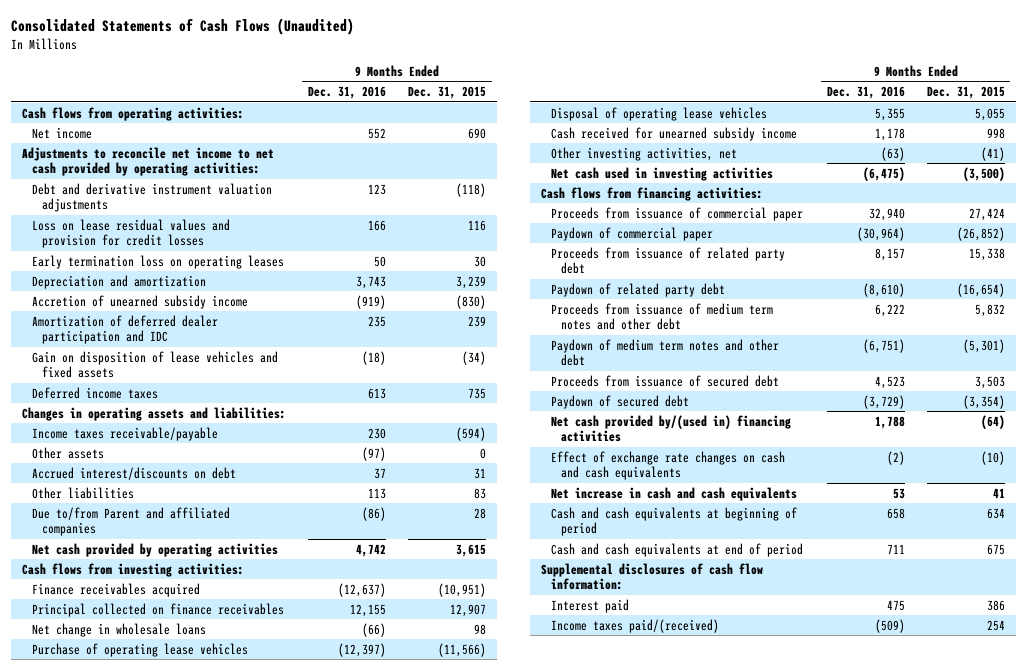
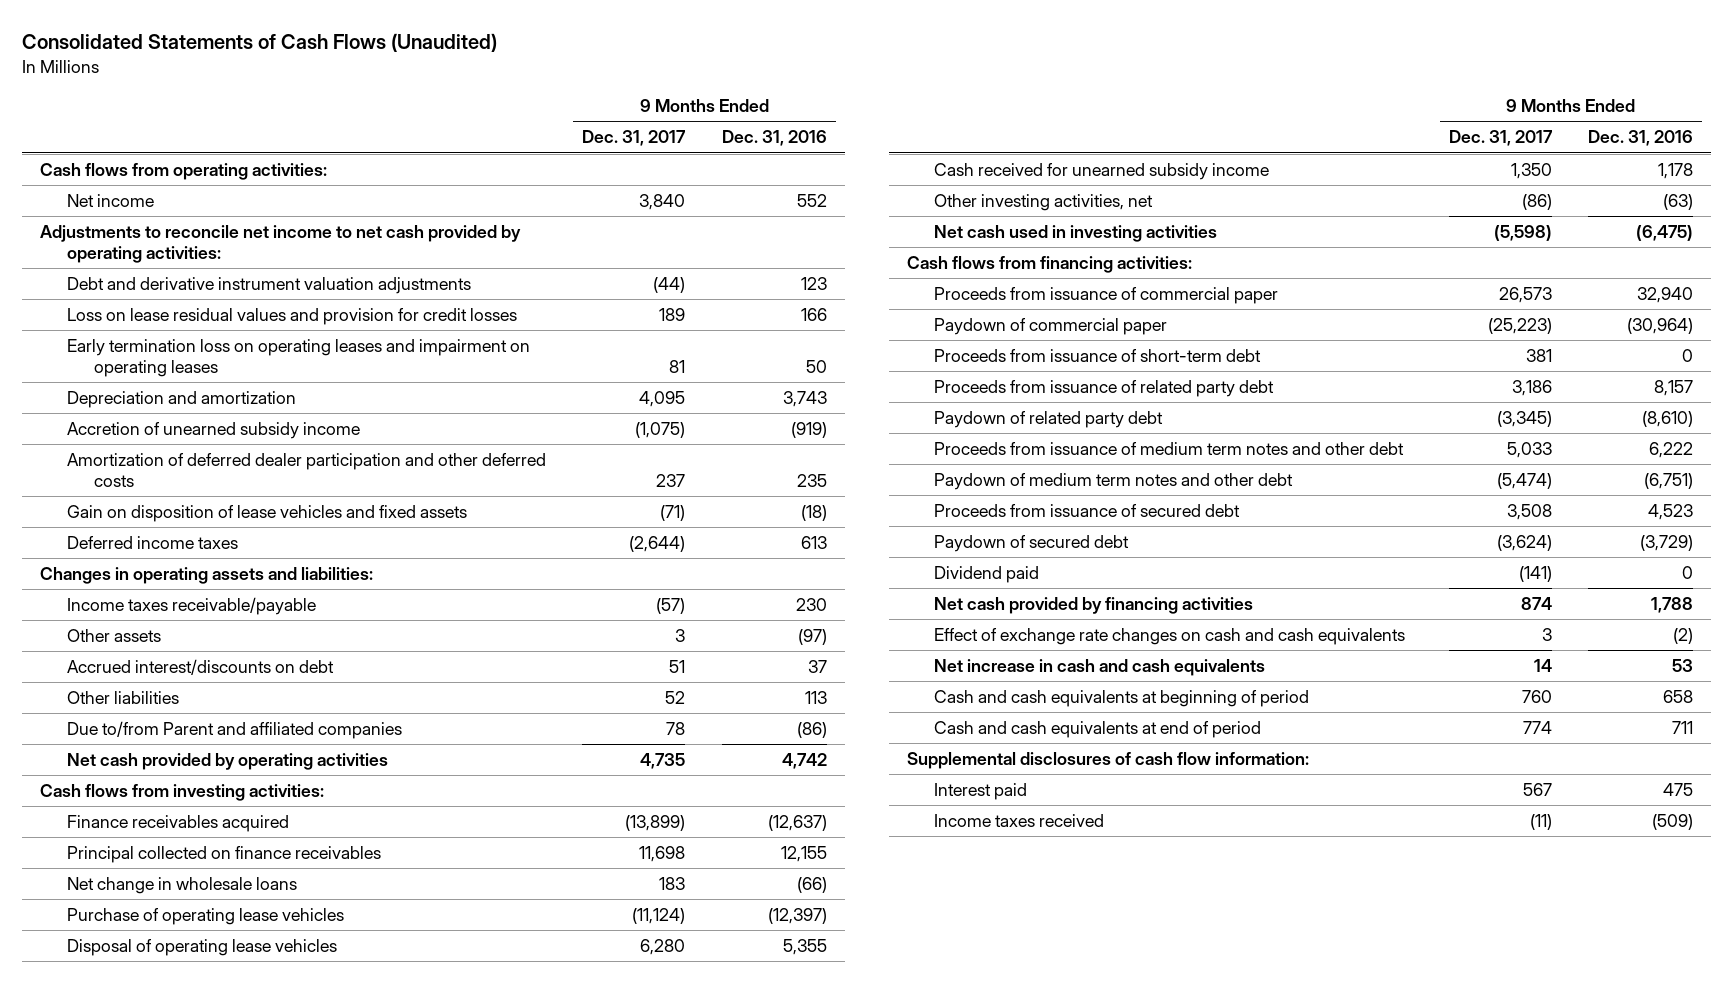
- | 9 Months Ended Dec. 31, 2016 | 9 Months Ended Dec. 31, 2015
+ | 9 Months Ended Dec. 31, 2017 | 9 Months Ended Dec. 31, 2016
- Early termination loss on operating leases | 50 | 30
+ Early termination loss on operating leases and impairment on operating leases | 81 | 50
- Amortization of deferred dealer participation and IDC | 235 | 239
+ Amortization of deferred dealer participation and other deferred costs | 237 | 235
+ Proceeds from issuance of short-term debt | 381 | 0
- Net cash provided by/(used in) financing activities | 1,788 | (64)
+ Dividend paid | (141) | 0
+ Net cash provided by financing activities | 874 | 1,788
- Income taxes paid/(received) | (509) | 254
+ Income taxes received | (11) | (509)

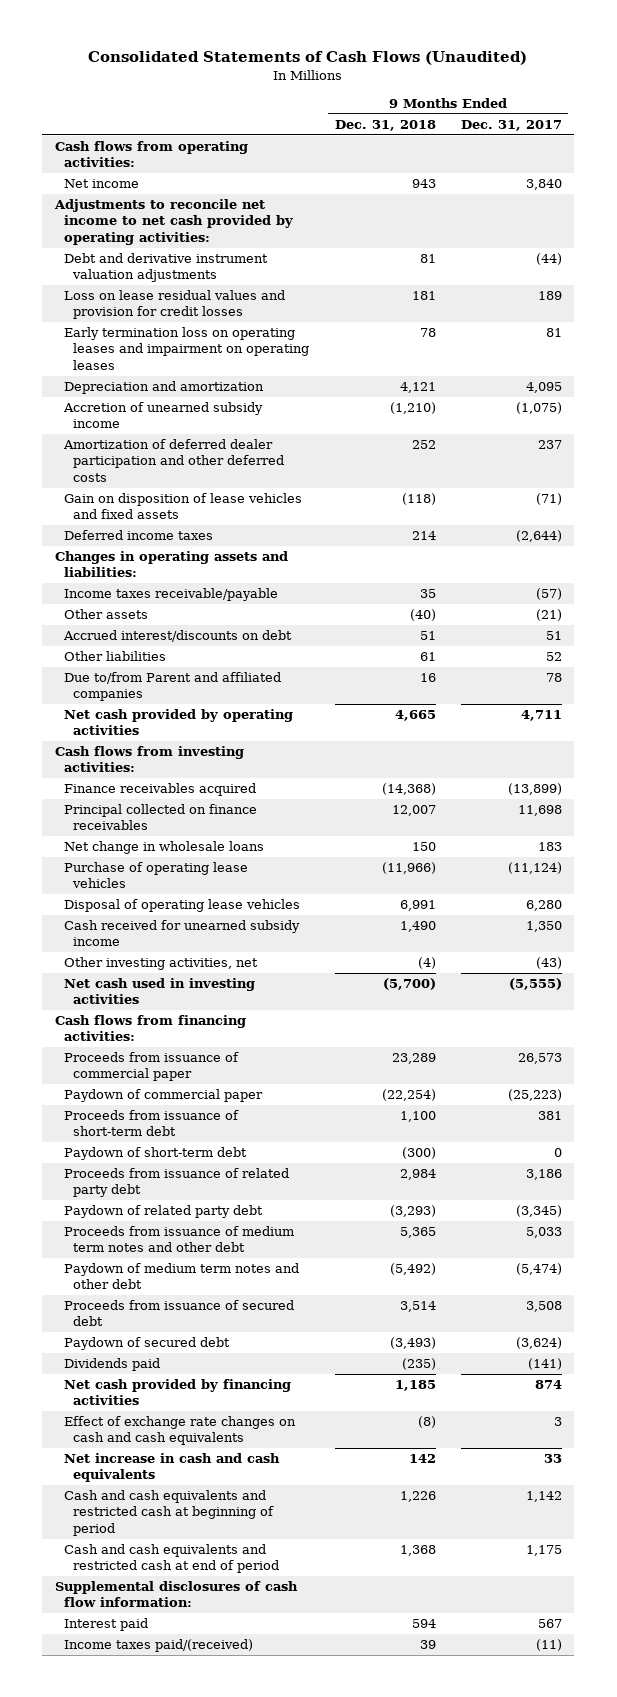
- | 9 Months Ended Dec. 31, 2017 | 9 Months Ended Dec. 31, 2016
+ | 9 Months Ended Dec. 31, 2018 | 9 Months Ended Dec. 31, 2017
- Other assets | 3 | (97)
+ Other assets | (40) | (21)
- Net cash provided by operating activities | 4,735 | 4,742
+ Net cash provided by operating activities | 4,665 | 4,711
- Other investing activities, net | (86) | (63)
- Net cash used in investing activities | (5,598) | (6,475)
+ Other investing activities, net | (4) | (43)
+ Net cash used in investing activities | (5,700) | (5,555)
+ Paydown of short-term debt | (300) | 0
- Dividend paid | (141) | 0
+ Dividends paid | (235) | (141)
- Net increase in cash and cash equivalents | 14 | 53
- Cash and cash equivalents at beginning of period | 760 | 658
- Cash and cash equivalents at end of period | 774 | 711
+ Net increase in cash and cash equivalents | 142 | 33
+ Cash and cash equivalents and restricted cash at beginning of period | 1,226 | 1,142
+ Cash and cash equivalents and restricted cash at end of period | 1,368 | 1,175
- Income taxes received | (11) | (509)
+ Income taxes paid/(received) | 39 | (11)

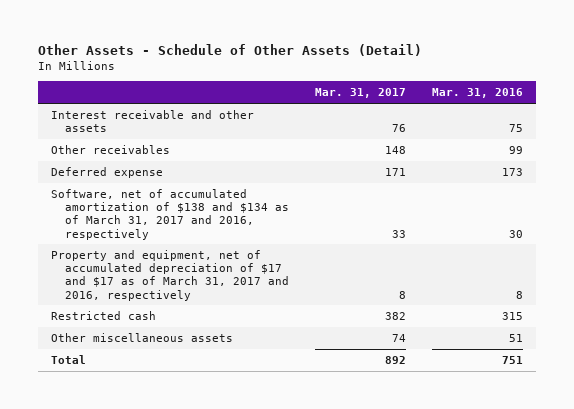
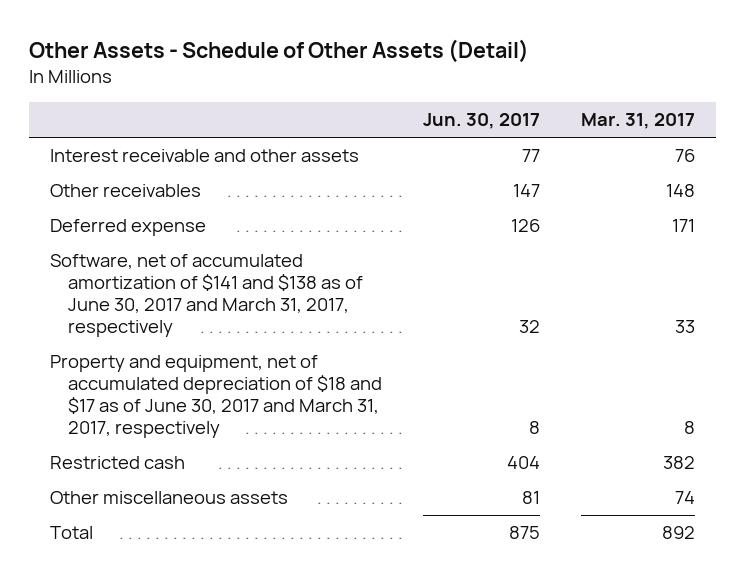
- | Mar. 31, 2017 | Mar. 31, 2016
+ | Jun. 30, 2017 | Mar. 31, 2017
- Software, net of accumulated amortization of $138 and $134 as of March 31, 2017 and 2016, respectively | 33 | 30
- Property and equipment, net of accumulated depreciation of $17 and $17 as of March 31, 2017 and 2016, respectively | 8 | 8
+ Software, net of accumulated amortization of $141 and $138 as of June 30, 2017 and March 31, 2017, respectively | 32 | 33
+ Property and equipment, net of accumulated depreciation of $18 and $17 as of June 30, 2017 and March 31, 2017, respectively | 8 | 8

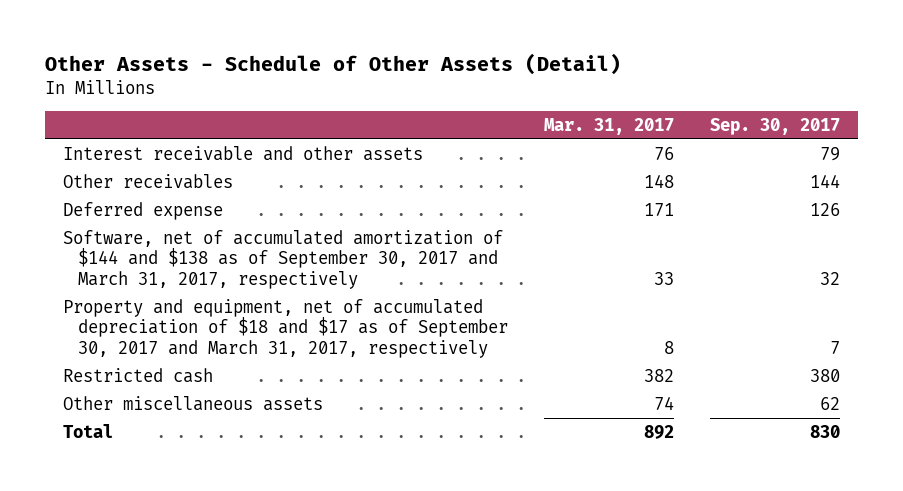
- | Jun. 30, 2017 | Mar. 31, 2017
+ | Mar. 31, 2017 | Sep. 30, 2017
- Software, net of accumulated amortization of $141 and $138 as of June 30, 2017 and March 31, 2017, respectively | 32 | 33
- Property and equipment, net of accumulated depreciation of $18 and $17 as of June 30, 2017 and March 31, 2017, respectively | 8 | 8
+ Software, net of accumulated amortization of $144 and $138 as of September 30, 2017 and March 31, 2017, respectively | 33 | 32
+ Property and equipment, net of accumulated depreciation of $18 and $17 as of September 30, 2017 and March 31, 2017, respectively | 8 | 7

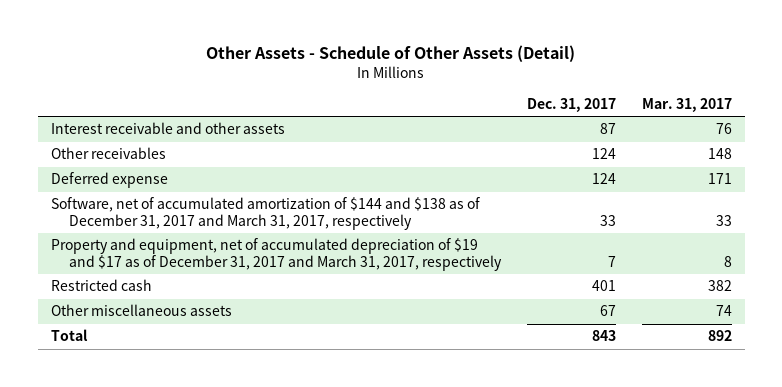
- | Mar. 31, 2017 | Sep. 30, 2017
+ | Dec. 31, 2017 | Mar. 31, 2017
- Software, net of accumulated amortization of $144 and $138 as of September 30, 2017 and March 31, 2017, respectively | 33 | 32
- Property and equipment, net of accumulated depreciation of $18 and $17 as of September 30, 2017 and March 31, 2017, respectively | 8 | 7
+ Software, net of accumulated amortization of $144 and $138 as of December 31, 2017 and March 31, 2017, respectively | 33 | 33
+ Property and equipment, net of accumulated depreciation of $19 and $17 as of December 31, 2017 and March 31, 2017, respectively | 7 | 8

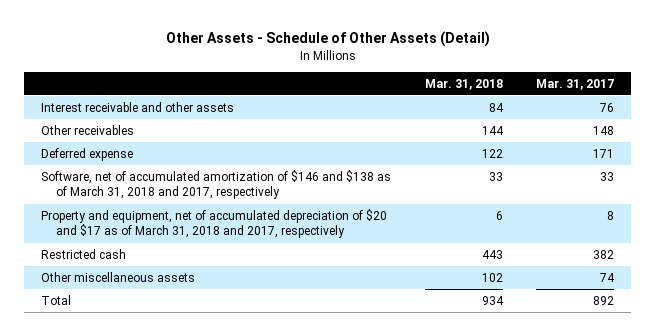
- | Dec. 31, 2017 | Mar. 31, 2017
+ | Mar. 31, 2018 | Mar. 31, 2017
- Software, net of accumulated amortization of $144 and $138 as of December 31, 2017 and March 31, 2017, respectively | 33 | 33
- Property and equipment, net of accumulated depreciation of $19 and $17 as of December 31, 2017 and March 31, 2017, respectively | 7 | 8
+ Software, net of accumulated amortization of $146 and $138 as of March 31, 2018 and 2017, respectively | 33 | 33
+ Property and equipment, net of accumulated depreciation of $20 and $17 as of March 31, 2018 and 2017, respectively | 6 | 8

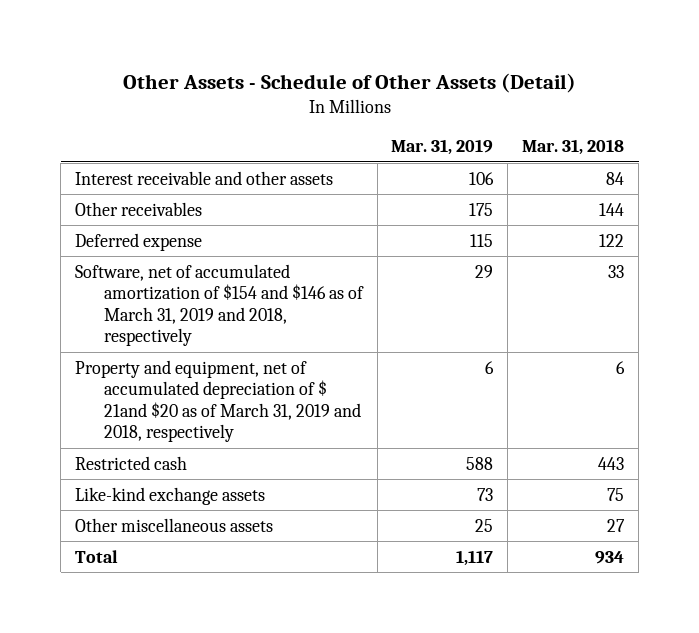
- | Mar. 31, 2018 | Mar. 31, 2017
+ | Mar. 31, 2019 | Mar. 31, 2018
- Software, net of accumulated amortization of $146 and $138 as of March 31, 2018 and 2017, respectively | 33 | 33
- Property and equipment, net of accumulated depreciation of $20 and $17 as of March 31, 2018 and 2017, respectively | 6 | 8
+ Software, net of accumulated amortization of $154 and $146 as of March 31, 2019 and 2018, respectively | 29 | 33
+ Property and equipment, net of accumulated depreciation of $ 21and $20 as of March 31, 2019 and 2018, respectively | 6 | 6
- Other miscellaneous assets | 102 | 74
+ Like-kind exchange assets | 73 | 75
+ Other miscellaneous assets | 25 | 27

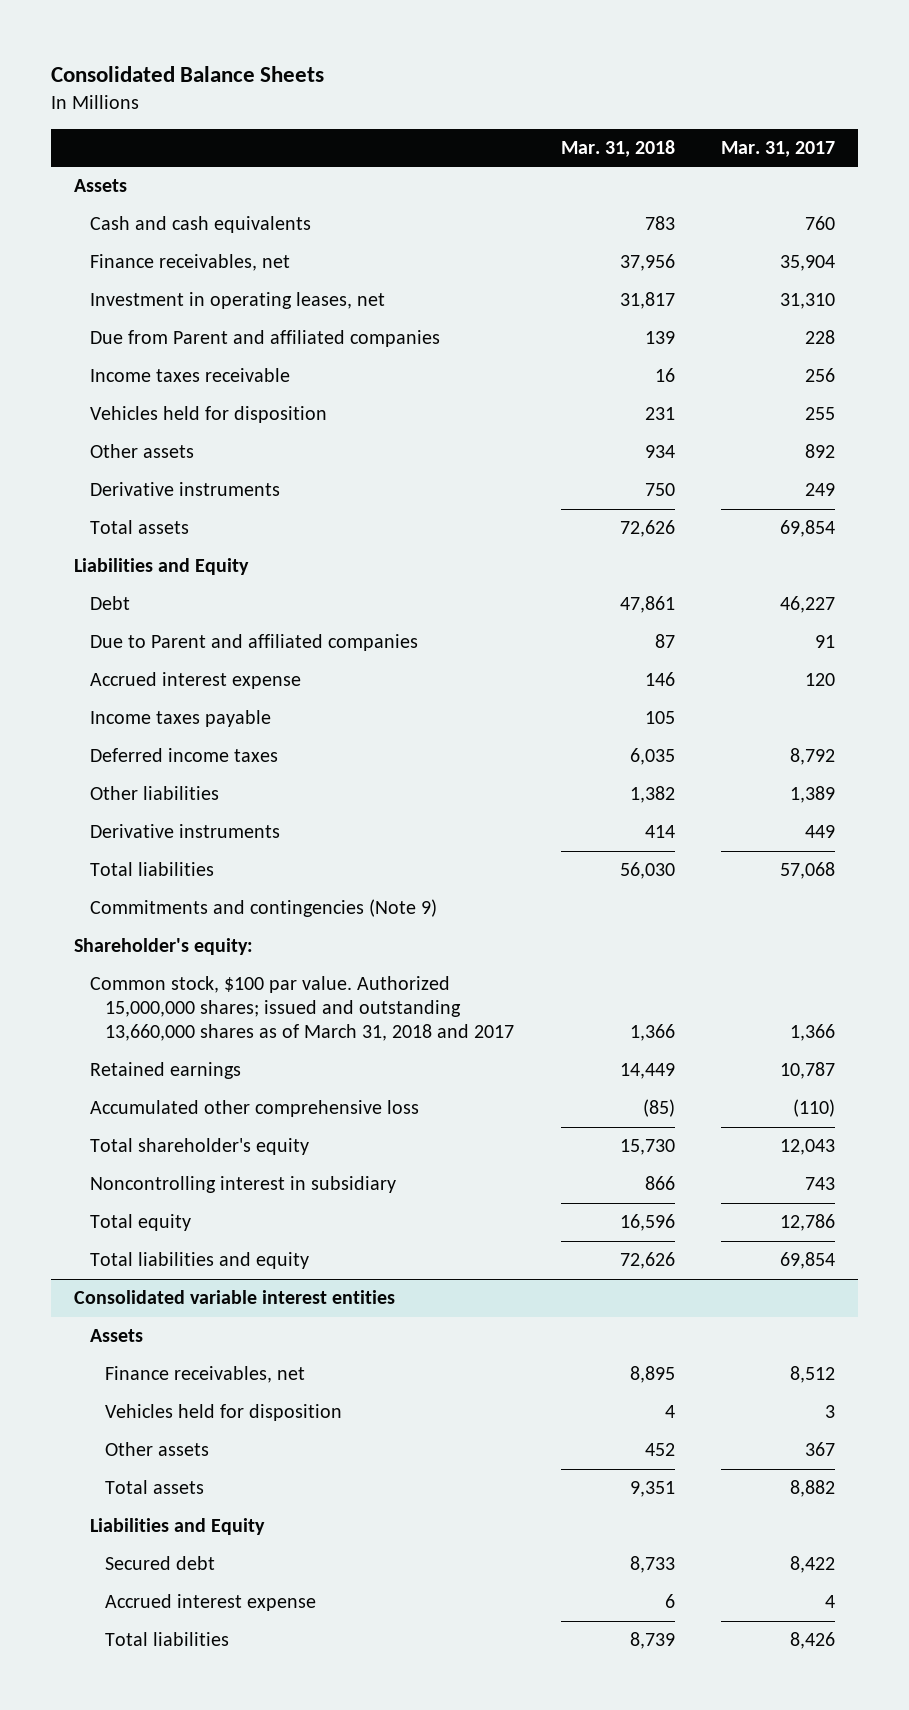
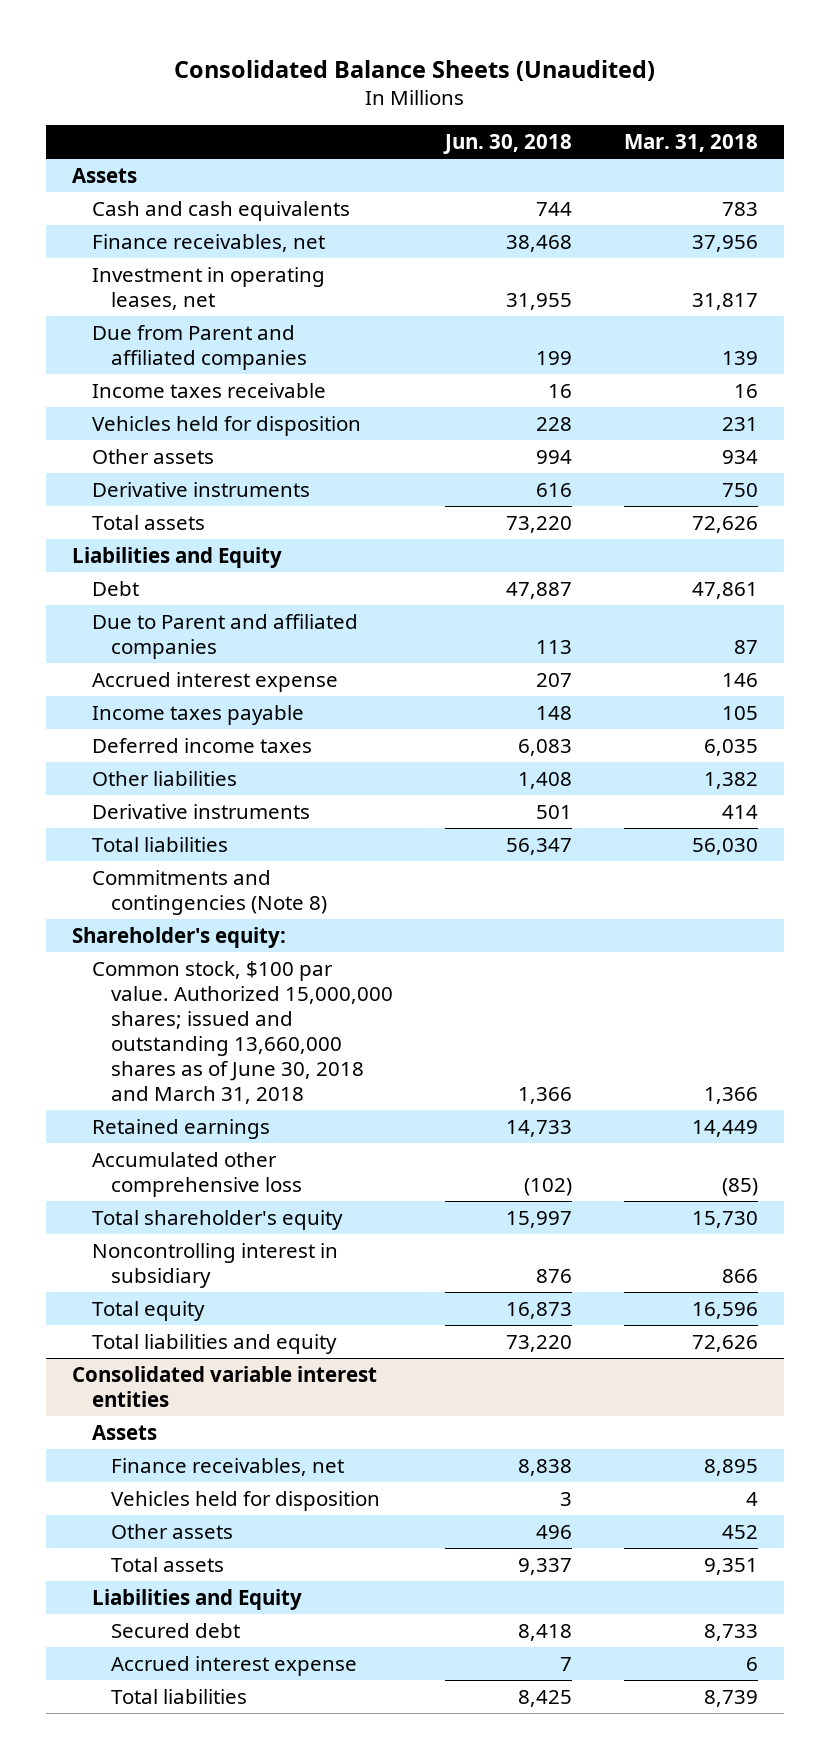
- Consolidated Balance Sheets
+ Consolidated Balance Sheets (Unaudited)
- | Mar. 31, 2018 | Mar. 31, 2017
+ | Jun. 30, 2018 | Mar. 31, 2018
- Commitments and contingencies (Note 9)
+ Commitments and contingencies (Note 8)
- Common stock, $100 par value. Authorized 15,000,000 shares; issued and outstanding 13,660,000 shares as of March 31, 2018 and 2017 | 1,366 | 1,366
+ Common stock, $100 par value. Authorized 15,000,000 shares; issued and outstanding 13,660,000 shares as of June 30, 2018 and March 31, 2018 | 1,366 | 1,366

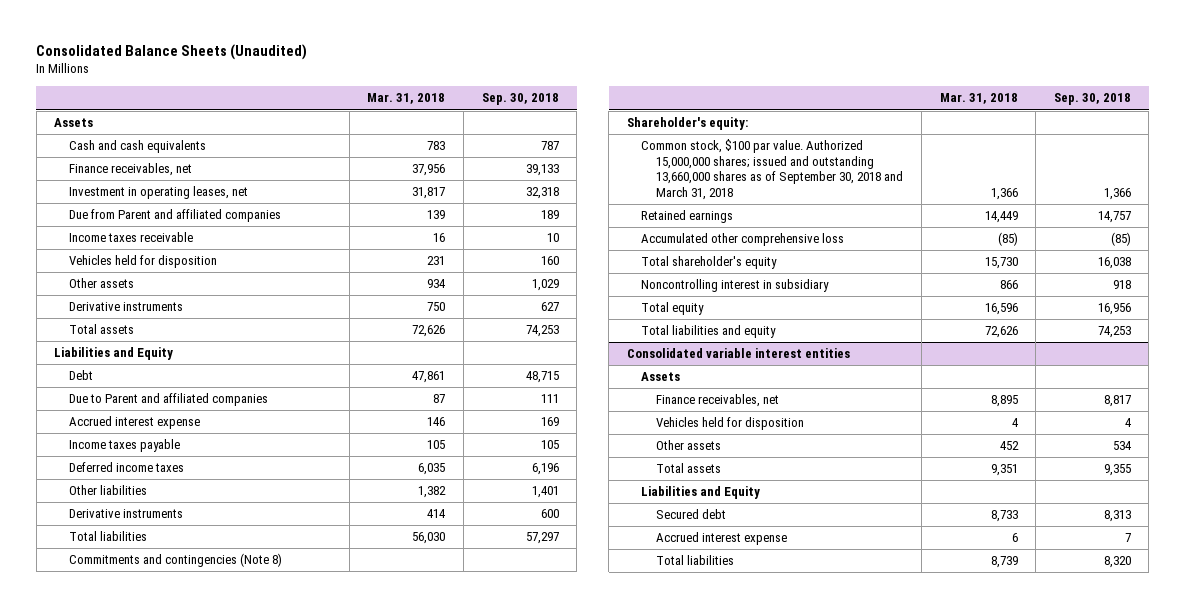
- | Jun. 30, 2018 | Mar. 31, 2018
+ | Mar. 31, 2018 | Sep. 30, 2018
- Common stock, $100 par value. Authorized 15,000,000 shares; issued and outstanding 13,660,000 shares as of June 30, 2018 and March 31, 2018 | 1,366 | 1,366
+ Common stock, $100 par value. Authorized 15,000,000 shares; issued and outstanding 13,660,000 shares as of September 30, 2018 and March 31, 2018 | 1,366 | 1,366

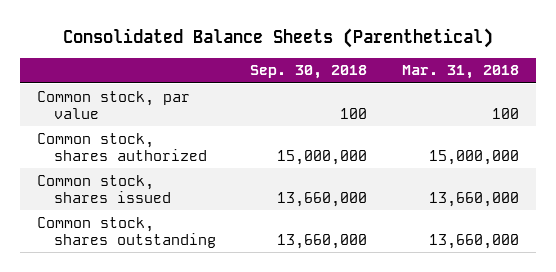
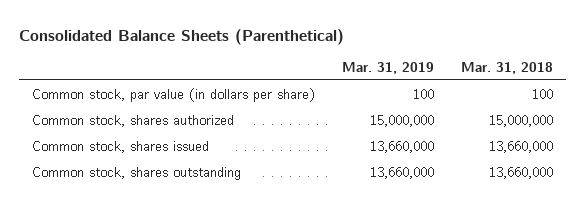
- | Sep. 30, 2018 | Mar. 31, 2018
+ | Mar. 31, 2019 | Mar. 31, 2018
- Common stock, par value | 100 | 100
+ Common stock, par value (in dollars per share) | 100 | 100

